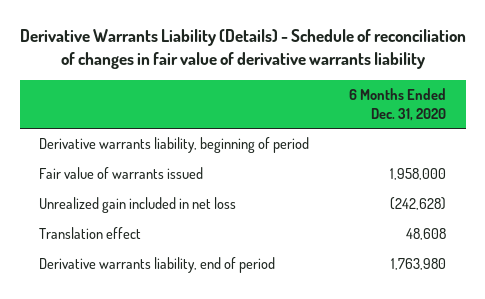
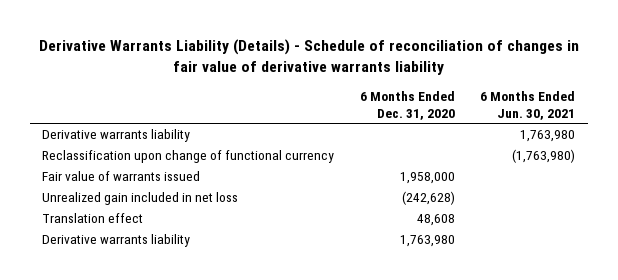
- | 6 Months Ended Dec. 31, 2020
+ | 6 Months Ended Dec. 31, 2020 | 6 Months Ended Jun. 30, 2021
- Derivative warrants liability, beginning of period
+ Derivative warrants liability | | 1,763,980
+ Reclassification upon change of functional currency | | (1,763,980)
- Derivative warrants liability, end of period | 1,763,980
+ Derivative warrants liability | 1,763,980 |

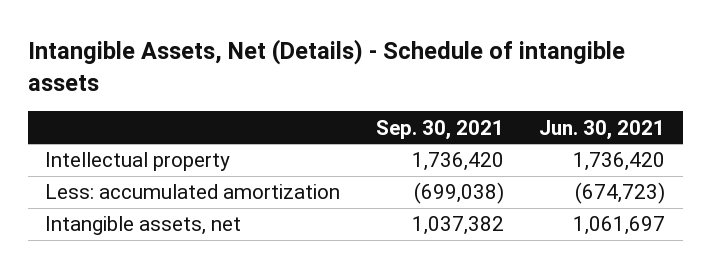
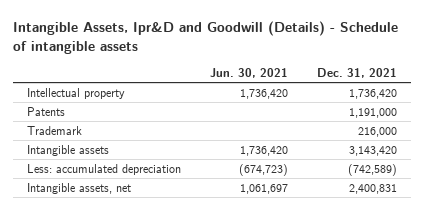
- Intangible Assets, Net (Details) - Schedule of intangible assets
+ Intangible Assets, Ipr&D and Goodwill (Details) - Schedule of intangible assets
- | Sep. 30, 2021 | Jun. 30, 2021
+ | Jun. 30, 2021 | Dec. 31, 2021
- Less: accumulated amortization | (699,038) | (674,723)
+ Patents | | 1,191,000
+ Trademark | | 216,000
+ Intangible assets | 1,736,420 | 3,143,420
+ Less: accumulated depreciation | (674,723) | (742,589)

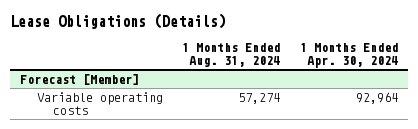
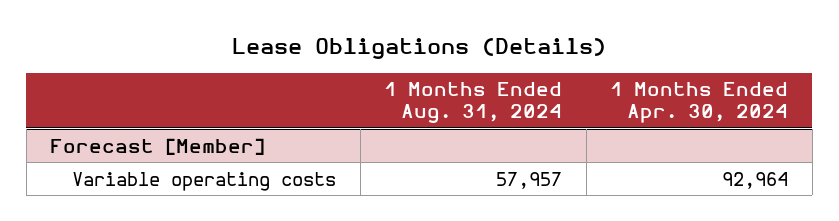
@ Forecast [Member]
- Variable operating costs | 57,274 | 92,964
+ Variable operating costs | 57,957 | 92,964

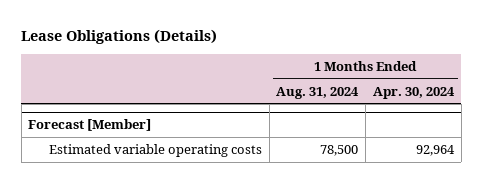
@ Forecast [Member]
- Variable operating costs | 57,957 | 92,964
+ Estimated variable operating costs | 78,500 | 92,964

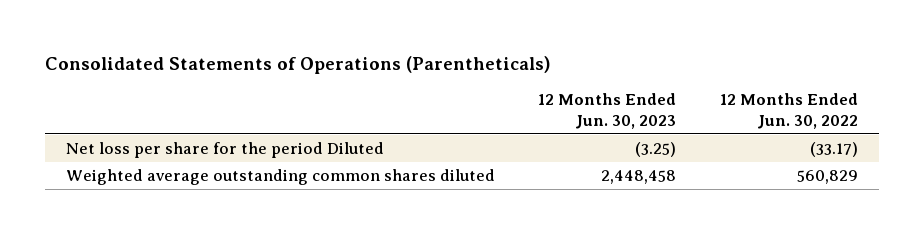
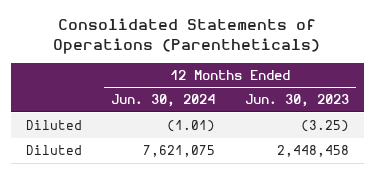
- | 12 Months Ended Jun. 30, 2023 | 12 Months Ended Jun. 30, 2022
+ | 12 Months Ended Jun. 30, 2024 | 12 Months Ended Jun. 30, 2023
- Net loss per share for the period Diluted | (3.25) | (33.17)
- Weighted average outstanding common shares diluted | 2,448,458 | 560,829
+ Diluted | (1.01) | (3.25)
+ Diluted | 7,621,075 | 2,448,458

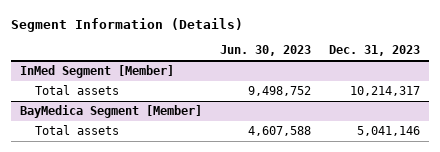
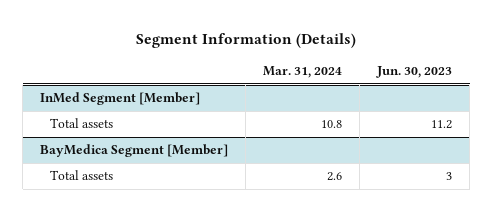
- | Jun. 30, 2023 | Dec. 31, 2023
+ | Mar. 31, 2024 | Jun. 30, 2023
@ InMed Segment [Member]
- Total assets | 9,498,752 | 10,214,317
+ Total assets | 10.8 | 11.2
@ BayMedica Segment [Member]
- Total assets | 4,607,588 | 5,041,146
+ Total assets | 2.6 | 3

